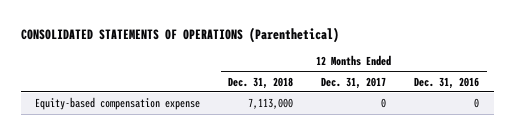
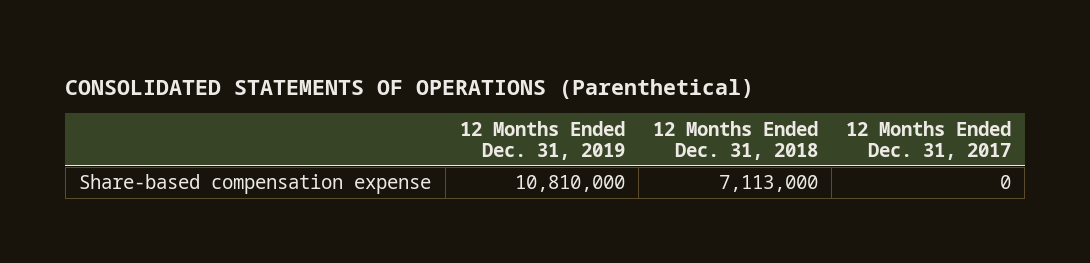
- | 12 Months Ended Dec. 31, 2018 | 12 Months Ended Dec. 31, 2017 | 12 Months Ended Dec. 31, 2016
+ | 12 Months Ended Dec. 31, 2019 | 12 Months Ended Dec. 31, 2018 | 12 Months Ended Dec. 31, 2017
- Equity-based compensation expense | 7,113,000 | 0 | 0
+ Share-based compensation expense | 10,810,000 | 7,113,000 | 0

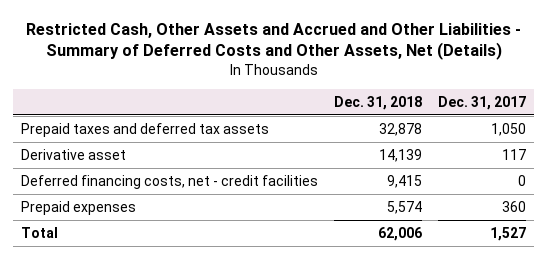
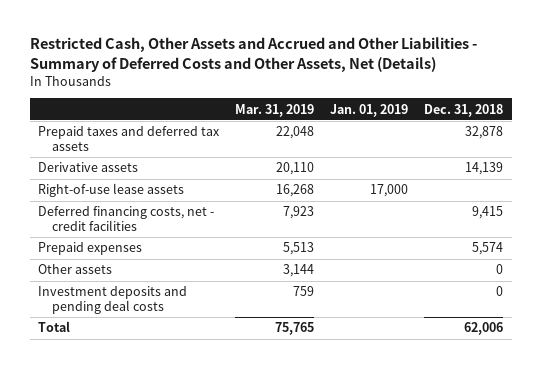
- | Dec. 31, 2018 | Dec. 31, 2017
+ | Mar. 31, 2019 | Jan. 01, 2019 | Dec. 31, 2018
- Derivative asset | 14,139 | 117
+ Derivative assets | 20,110 | | 14,139
+ Right-of-use lease assets | 16,268 | 17,000 |
+ Other assets | 3,144 | | 0
+ Investment deposits and pending deal costs | 759 | | 0

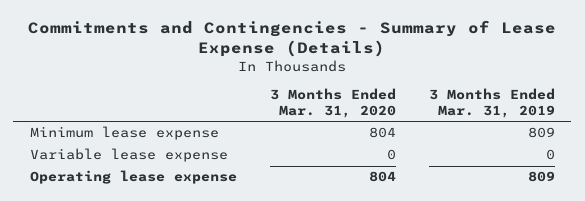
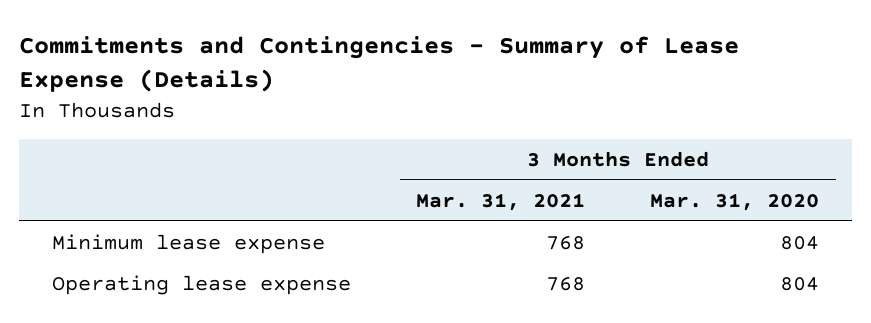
- | 3 Months Ended Mar. 31, 2020 | 3 Months Ended Mar. 31, 2019
+ | 3 Months Ended Mar. 31, 2021 | 3 Months Ended Mar. 31, 2020
- Variable lease expense | 0 | 0

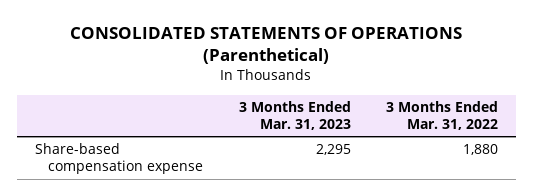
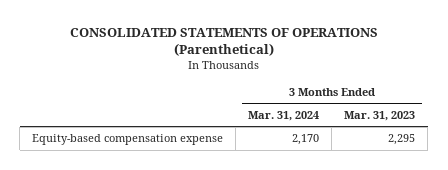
- | 3 Months Ended Mar. 31, 2023 | 3 Months Ended Mar. 31, 2022
+ | 3 Months Ended Mar. 31, 2024 | 3 Months Ended Mar. 31, 2023
- Share-based compensation expense | 2,295 | 1,880
+ Equity-based compensation expense | 2,170 | 2,295

